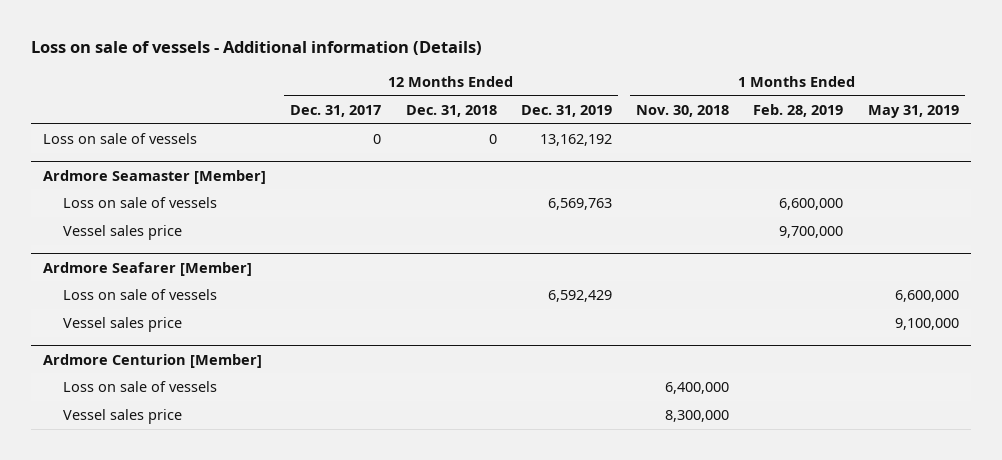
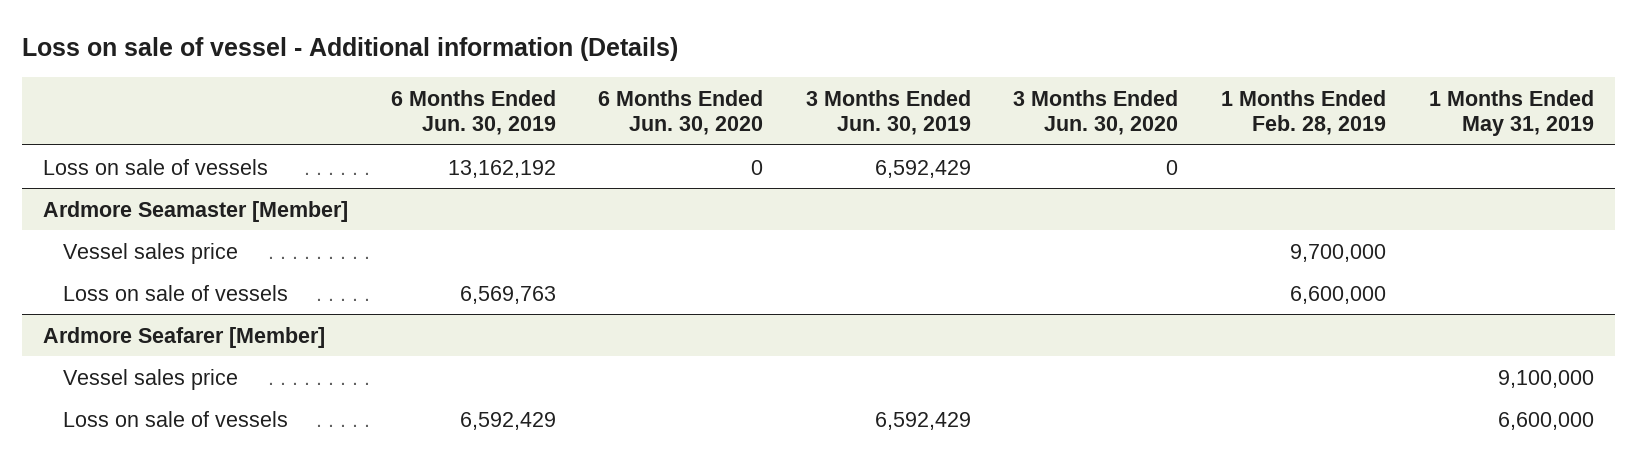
- Loss on sale of vessels - Additional information (Details)
+ Loss on sale of vessel - Additional information (Details)
- | 12 Months Ended Dec. 31, 2017 | 12 Months Ended Dec. 31, 2018 | 12 Months Ended Dec. 31, 2019 | 1 Months Ended Nov. 30, 2018 | 1 Months Ended Feb. 28, 2019 | 1 Months Ended May 31, 2019
+ | 6 Months Ended Jun. 30, 2019 | 6 Months Ended Jun. 30, 2020 | 3 Months Ended Jun. 30, 2019 | 3 Months Ended Jun. 30, 2020 | 1 Months Ended Feb. 28, 2019 | 1 Months Ended May 31, 2019
@ Ardmore Seamaster [Member]
moved down: Loss on sale of vessels | 6,569,763 | | | | 6,600,000 |
- Ardmore Centurion [Member]
- Loss on sale of vessels | | | | 6,400,000 | |
- Vessel sales price | | | | 8,300,000 | |
@ Ardmore Seafarer [Member]
moved down: Loss on sale of vessels | 6,592,429 | | 6,592,429 | | | 6,600,000

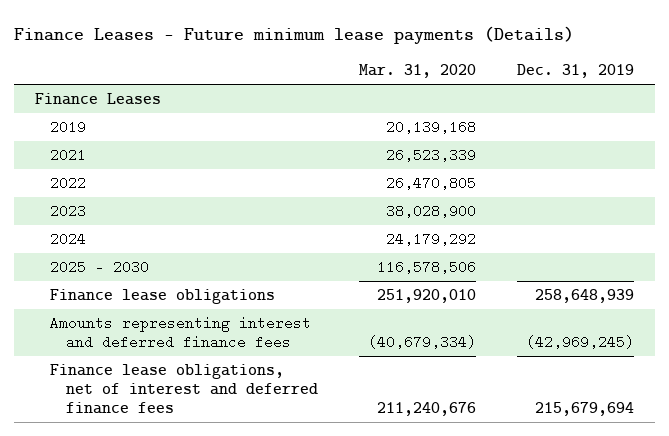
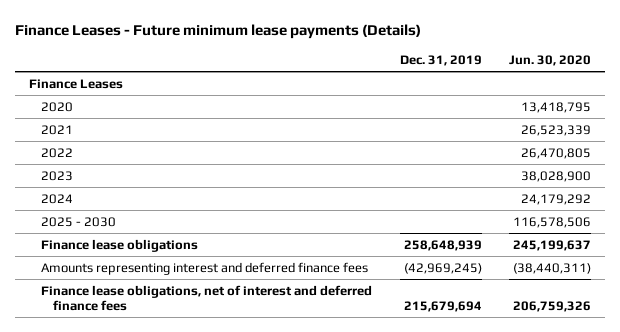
- | Mar. 31, 2020 | Dec. 31, 2019
+ | Dec. 31, 2019 | Jun. 30, 2020
- 2019 | 20,139,168 |
+ 2020 | | 13,418,795

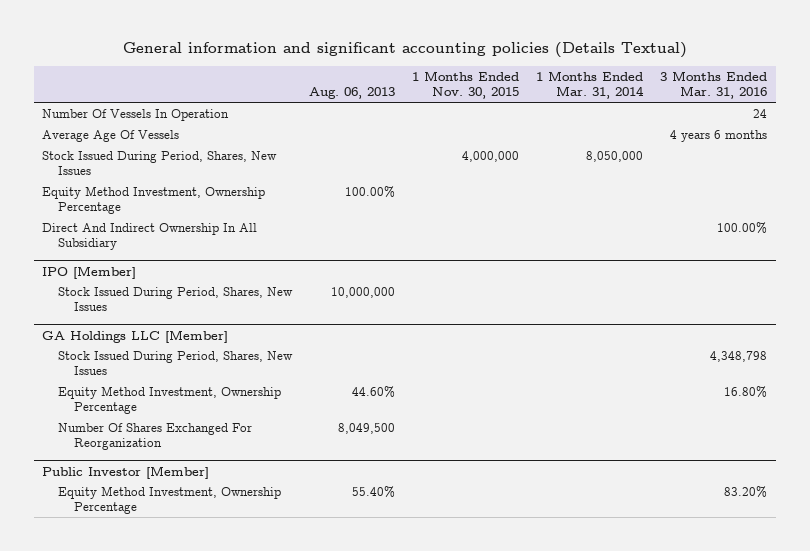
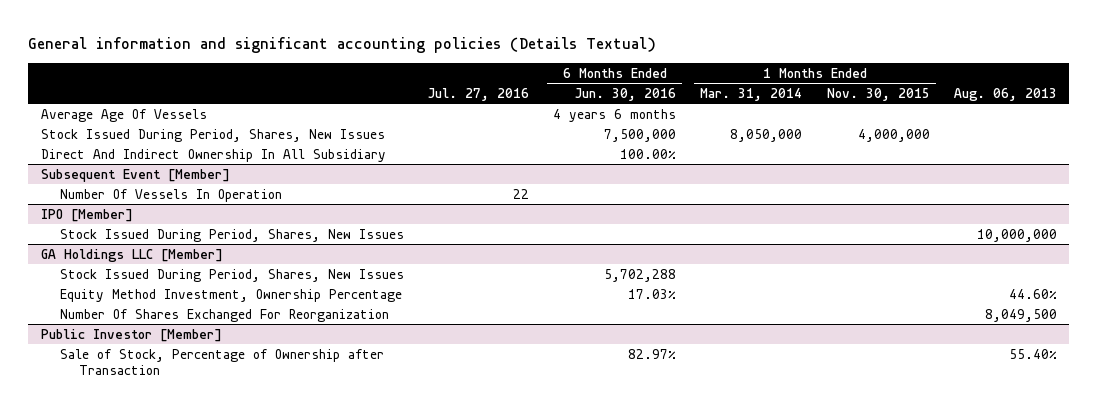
- | Aug. 06, 2013 | 1 Months Ended Nov. 30, 2015 | 1 Months Ended Mar. 31, 2014 | 3 Months Ended Mar. 31, 2016
+ | Jul. 27, 2016 | 6 Months Ended Jun. 30, 2016 | 1 Months Ended Mar. 31, 2014 | 1 Months Ended Nov. 30, 2015 | Aug. 06, 2013
- Number Of Vessels In Operation | | | | 24
- Equity Method Investment, Ownership Percentage | 100.00% | | |
+ Subsequent Event [Member]
+ Number Of Vessels In Operation | 22 | | | |
@ Public Investor [Member]
- Equity Method Investment, Ownership Percentage | 55.40% | | | 83.20%
+ Sale of Stock, Percentage of Ownership after Transaction | | 82.97% | | | 55.40%

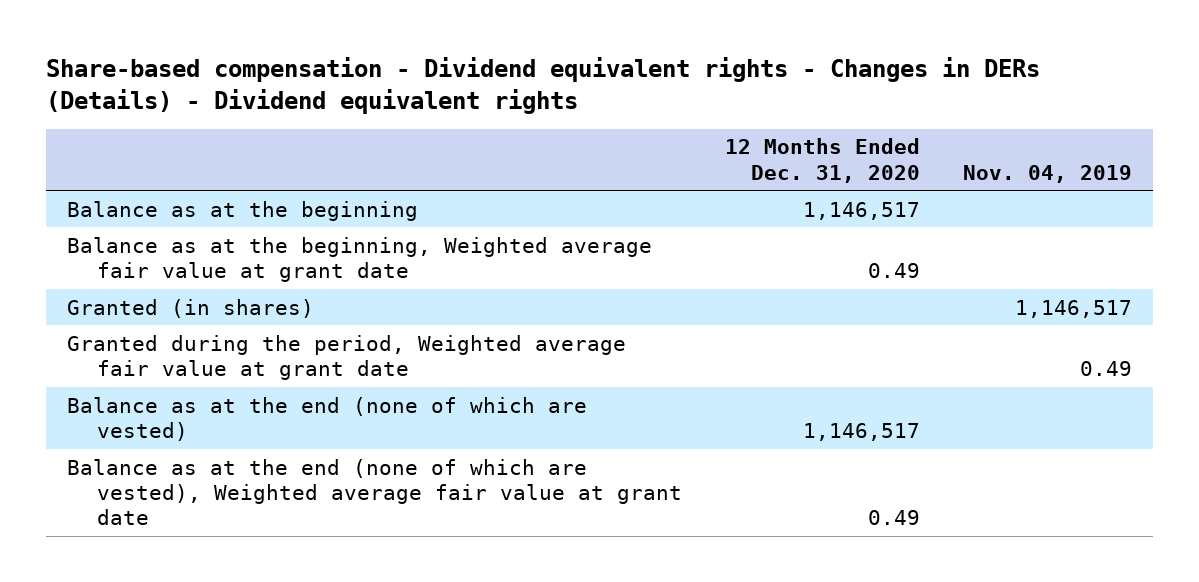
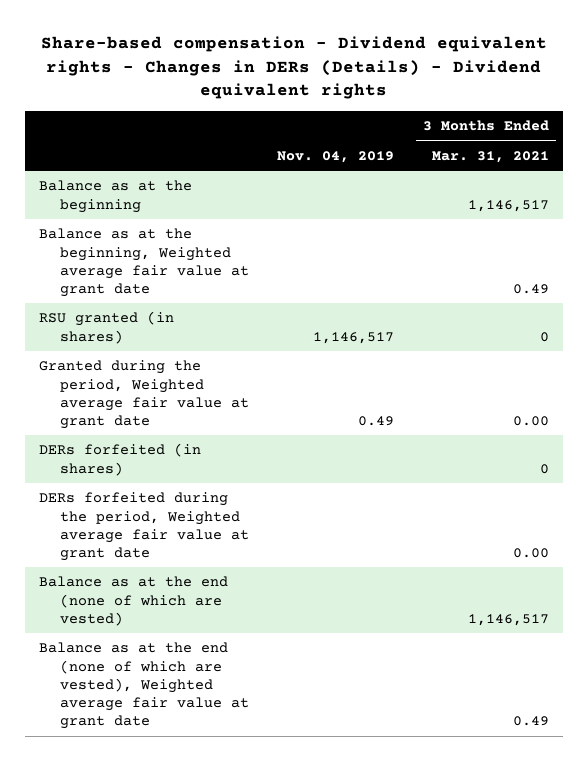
- | 12 Months Ended Dec. 31, 2020 | Nov. 04, 2019
+ | Nov. 04, 2019 | 3 Months Ended Mar. 31, 2021
- Granted (in shares) | | 1,146,517
+ RSU granted (in shares) | 1,146,517 | 0
+ DERs forfeited (in shares) | | 0
+ DERs forfeited during the period, Weighted average fair value at grant date | | 0.00

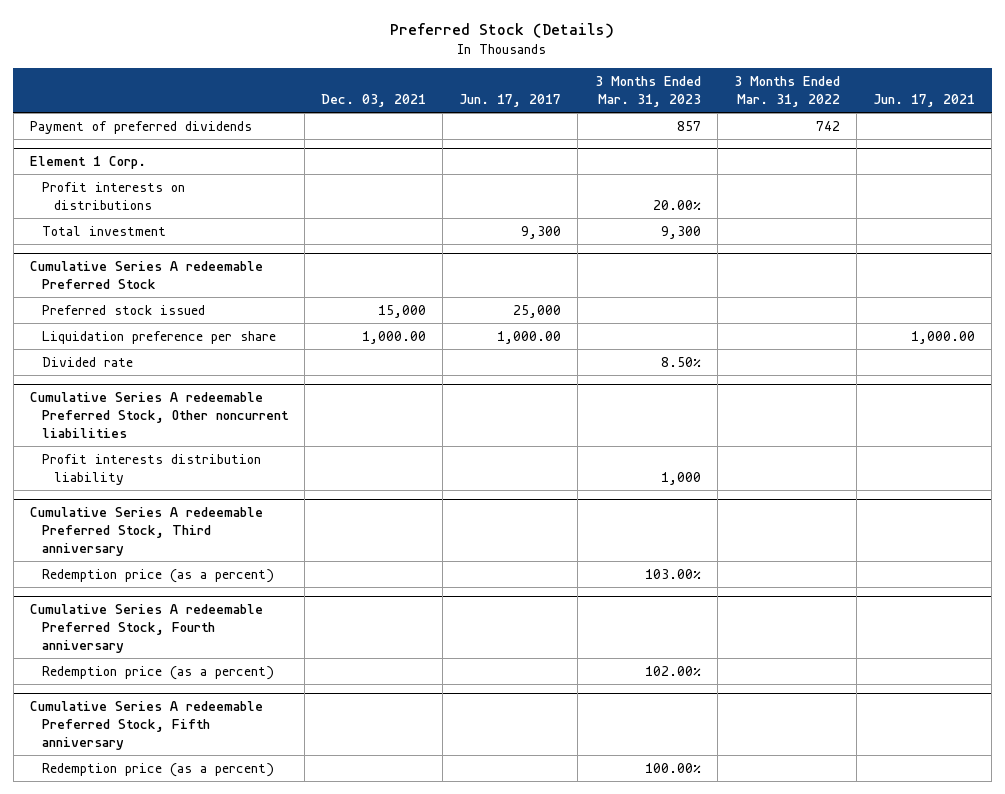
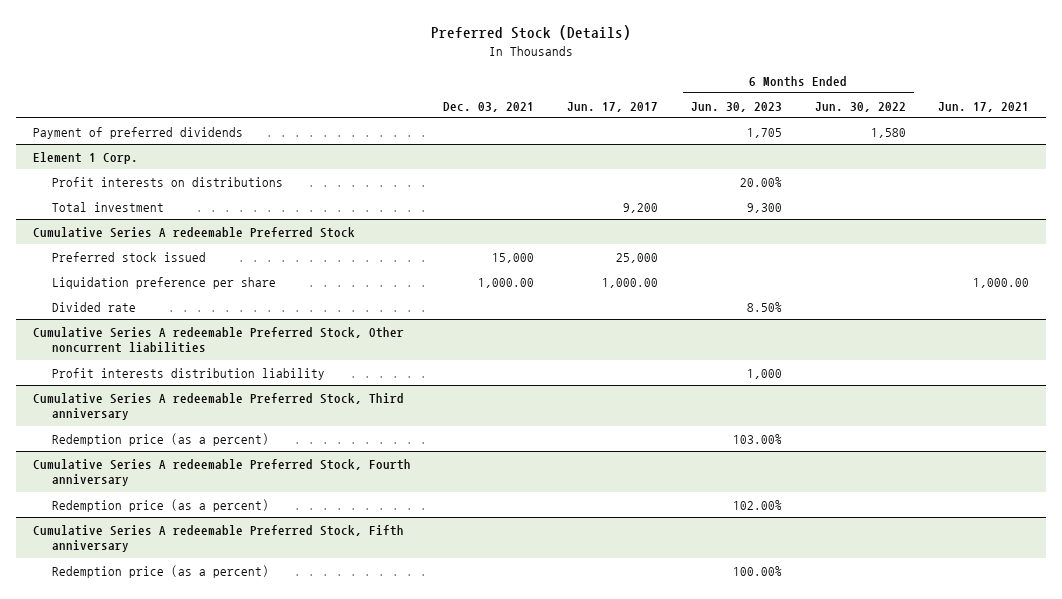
- | Dec. 03, 2021 | Jun. 17, 2017 | 3 Months Ended Mar. 31, 2023 | 3 Months Ended Mar. 31, 2022 | Jun. 17, 2021
+ | Dec. 03, 2021 | Jun. 17, 2017 | 6 Months Ended Jun. 30, 2023 | 6 Months Ended Jun. 30, 2022 | Jun. 17, 2021
@ Element 1 Corp.
- Total investment | | 9,300 | 9,300 | |
+ Total investment | | 9,200 | 9,300 | |

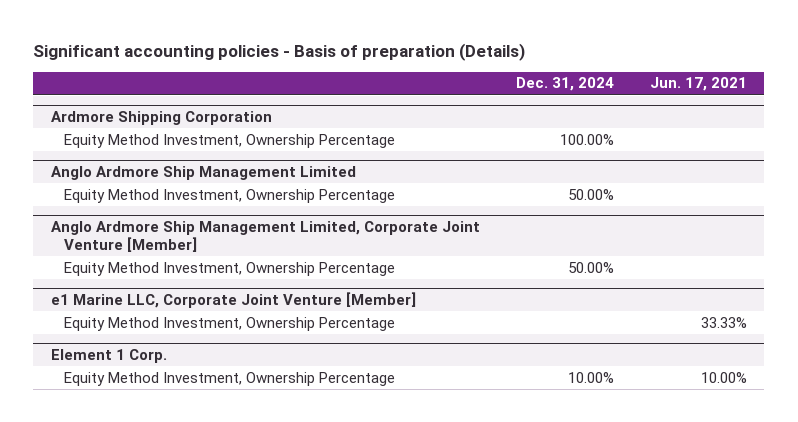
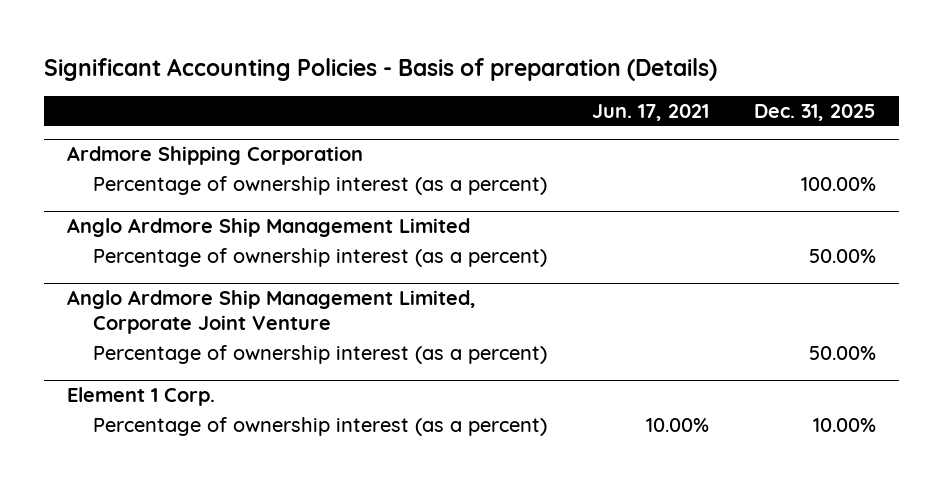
- Significant accounting policies - Basis of preparation (Details)
+ Significant Accounting Policies - Basis of preparation (Details)
- | Dec. 31, 2024 | Jun. 17, 2021
+ | Jun. 17, 2021 | Dec. 31, 2025
@ Ardmore Shipping Corporation
- Equity Method Investment, Ownership Percentage | 100.00% |
+ Percentage of ownership interest (as a percent) | | 100.00%
@ Anglo Ardmore Ship Management Limited
- Equity Method Investment, Ownership Percentage | 50.00% |
- Anglo Ardmore Ship Management Limited, Corporate Joint Venture [Member]
- Equity Method Investment, Ownership Percentage | 50.00% |
- e1 Marine LLC, Corporate Joint Venture [Member]
- Equity Method Investment, Ownership Percentage | | 33.33%
@ Anglo Ardmore Ship Management Limited
+ Percentage of ownership interest (as a percent) | | 50.00%
+ Anglo Ardmore Ship Management Limited, Corporate Joint Venture
+ Percentage of ownership interest (as a percent) | | 50.00%
@ Element 1 Corp.
- Equity Method Investment, Ownership Percentage | 10.00% | 10.00%
+ Percentage of ownership interest (as a percent) | 10.00% | 10.00%

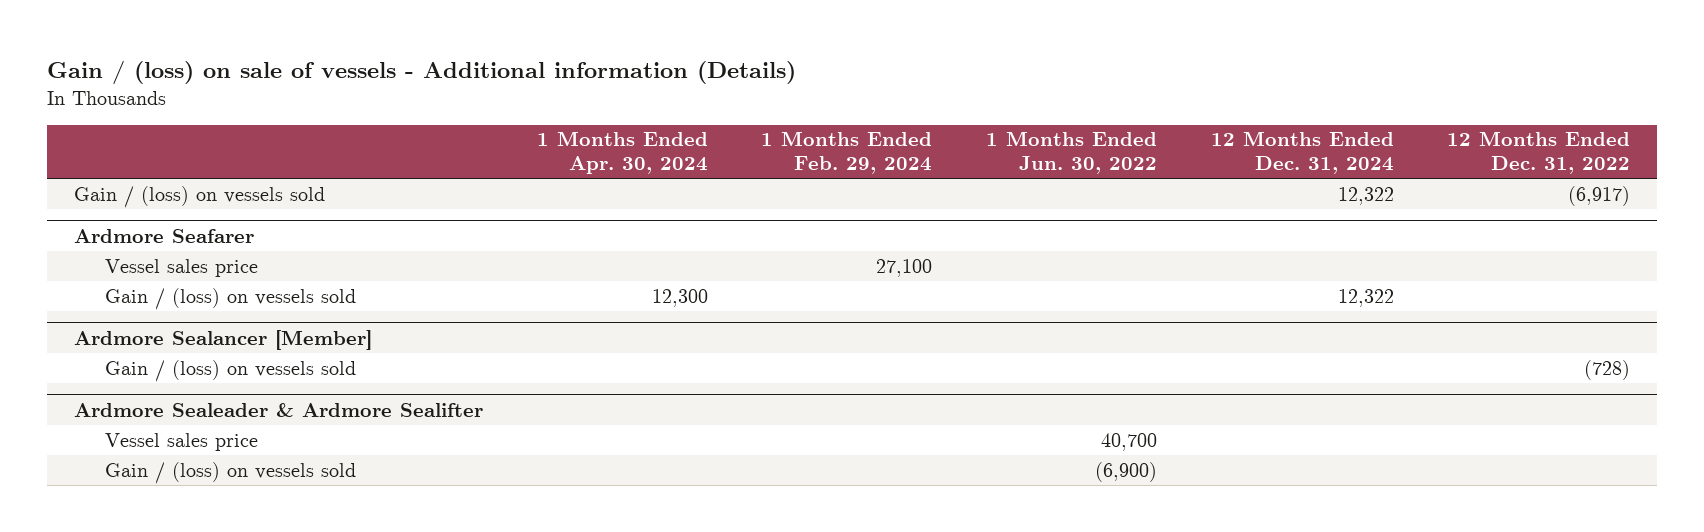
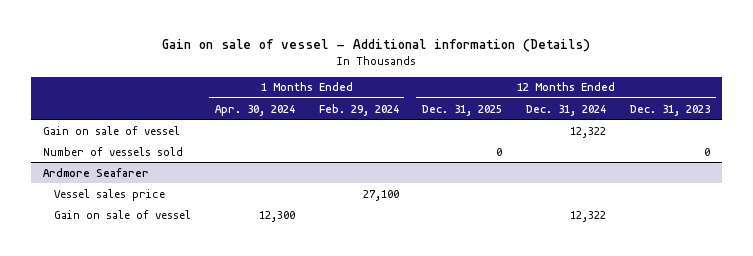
- Gain / (loss) on sale of vessels - Additional information (Details)
+ Gain on sale of vessel - Additional information (Details)
- | 1 Months Ended Apr. 30, 2024 | 1 Months Ended Feb. 29, 2024 | 1 Months Ended Jun. 30, 2022 | 12 Months Ended Dec. 31, 2024 | 12 Months Ended Dec. 31, 2022
+ | 1 Months Ended Apr. 30, 2024 | 1 Months Ended Feb. 29, 2024 | 12 Months Ended Dec. 31, 2025 | 12 Months Ended Dec. 31, 2024 | 12 Months Ended Dec. 31, 2023
- Gain / (loss) on vessels sold | | | | 12,322 | (6,917)
+ Gain on sale of vessel | | | | 12,322 |
+ Number of vessels sold | | | 0 | | 0
@ Ardmore Seafarer
- Gain / (loss) on vessels sold | 12,300 | | | 12,322 |
- Ardmore Sealancer [Member]
- Gain / (loss) on vessels sold | | | | | (728)
- Ardmore Sealeader & Ardmore Sealifter
- Vessel sales price | | | 40,700 | |
- Gain / (loss) on vessels sold | | | (6,900) | |
@ Ardmore Seafarer
+ Gain on sale of vessel | 12,300 | | | 12,322 |

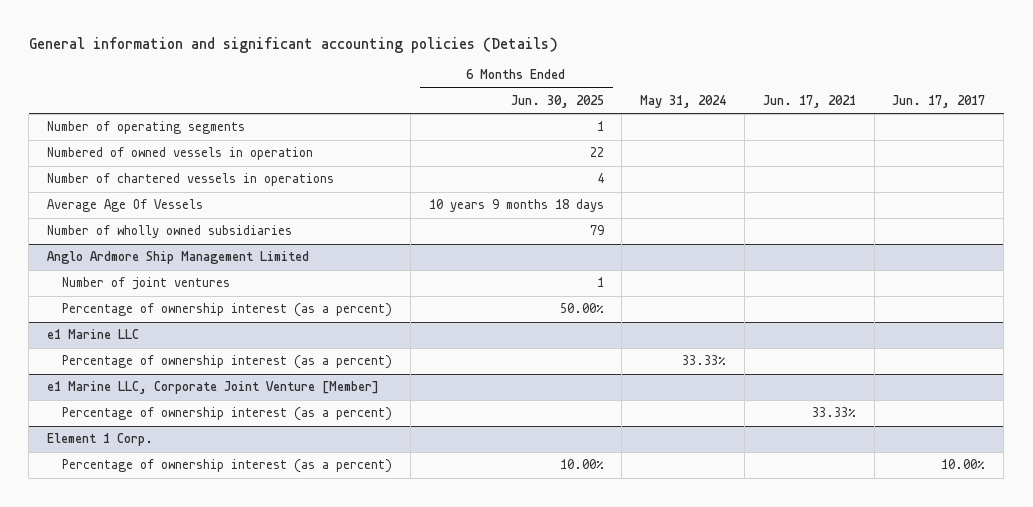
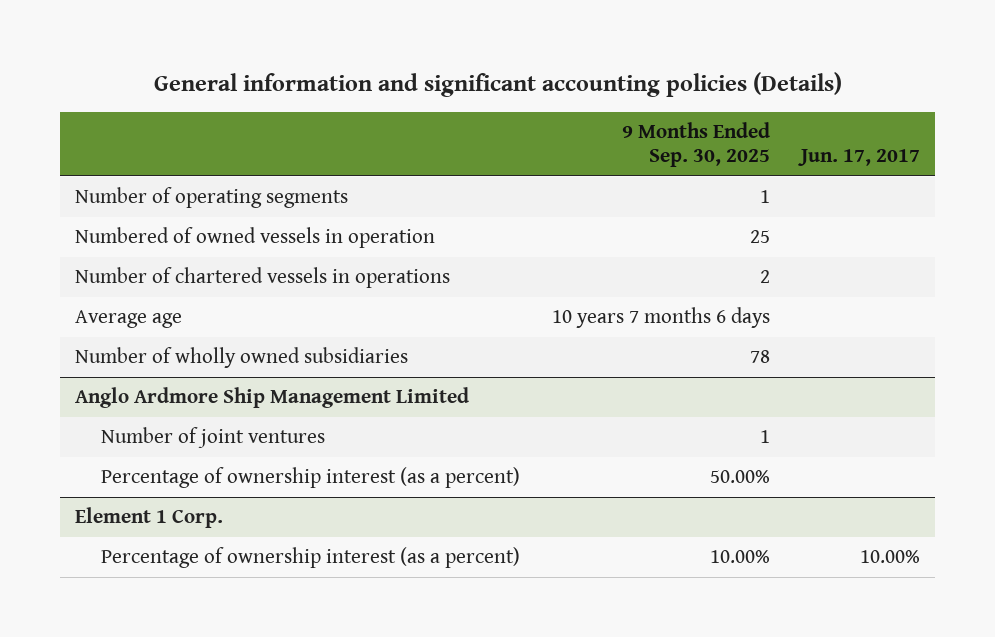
- | 6 Months Ended Jun. 30, 2025 | May 31, 2024 | Jun. 17, 2021 | Jun. 17, 2017
+ | 9 Months Ended Sep. 30, 2025 | Jun. 17, 2017
- Average Age Of Vessels | 10 years 9 months 18 days | | |
+ Average age | 10 years 7 months 6 days |
- e1 Marine LLC
- Percentage of ownership interest (as a percent) | | 33.33% | |
- e1 Marine LLC, Corporate Joint Venture [Member]
- Percentage of ownership interest (as a percent) | | | 33.33% |

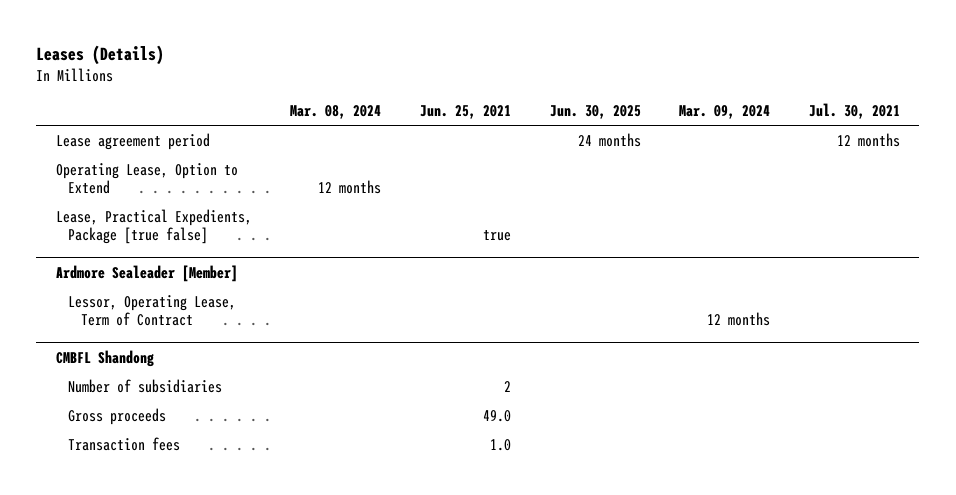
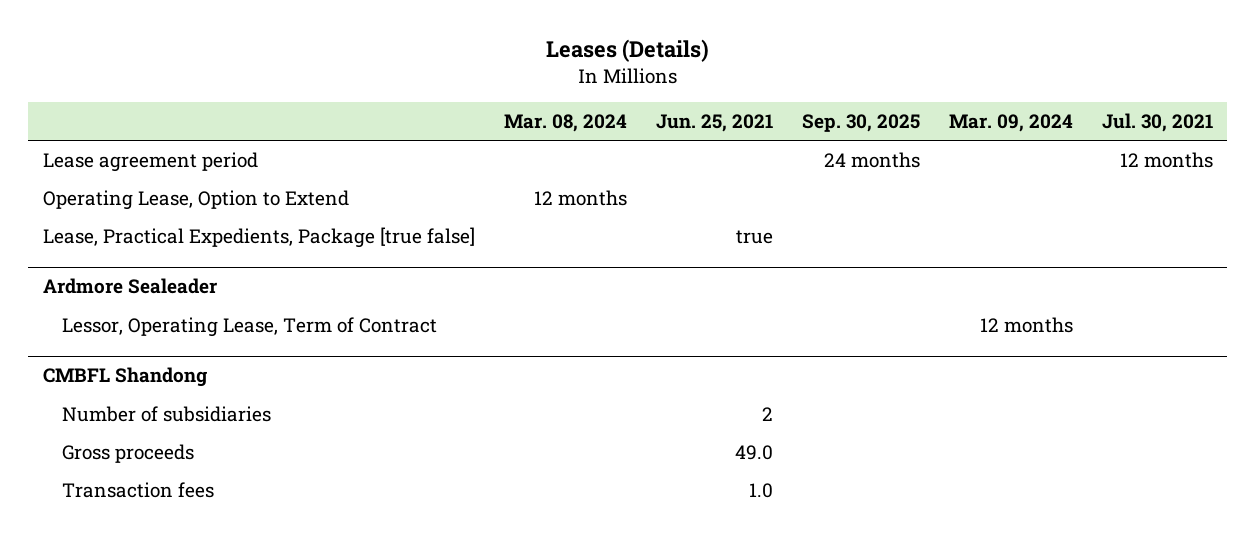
- | Mar. 08, 2024 | Jun. 25, 2021 | Jun. 30, 2025 | Mar. 09, 2024 | Jul. 30, 2021
+ | Mar. 08, 2024 | Jun. 25, 2021 | Sep. 30, 2025 | Mar. 09, 2024 | Jul. 30, 2021
- Ardmore Sealeader [Member]
+ Ardmore Sealeader

